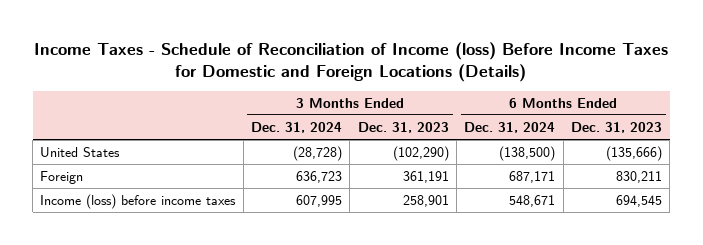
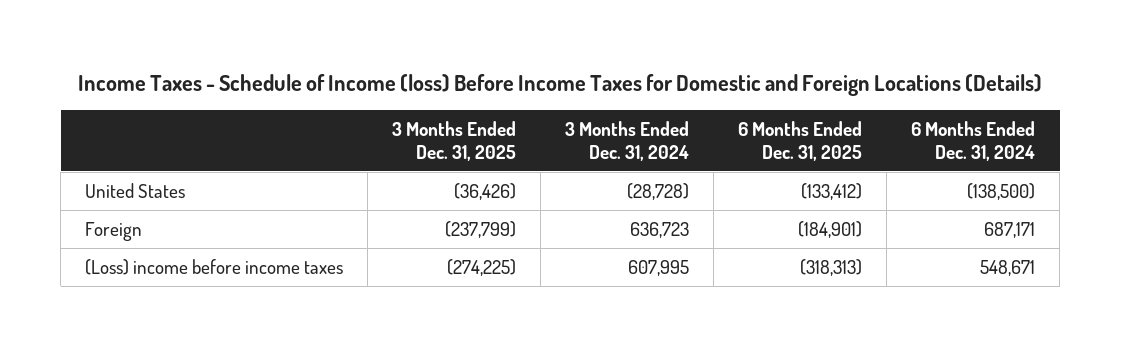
- Income Taxes - Schedule of Reconciliation of Income (loss) Before Income Taxes for Domestic and Foreign Locations (Details)
+ Income Taxes - Schedule of Income (loss) Before Income Taxes for Domestic and Foreign Locations (Details)
- | 3 Months Ended Dec. 31, 2024 | 3 Months Ended Dec. 31, 2023 | 6 Months Ended Dec. 31, 2024 | 6 Months Ended Dec. 31, 2023
+ | 3 Months Ended Dec. 31, 2025 | 3 Months Ended Dec. 31, 2024 | 6 Months Ended Dec. 31, 2025 | 6 Months Ended Dec. 31, 2024
- Income (loss) before income taxes | 607,995 | 258,901 | 548,671 | 694,545
+ (Loss) income before income taxes | (274,225) | 607,995 | (318,313) | 548,671

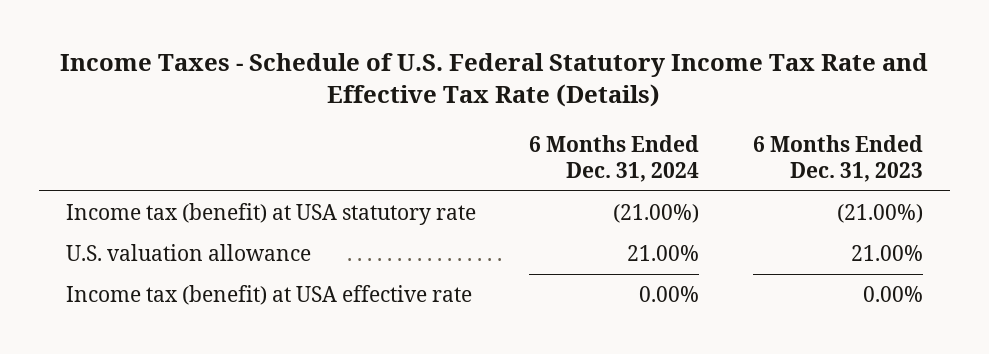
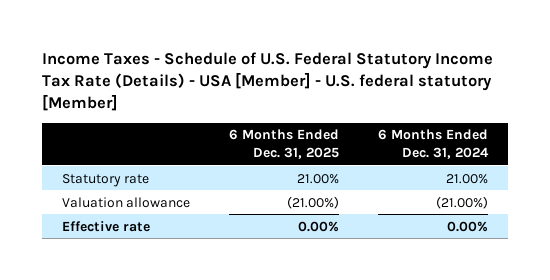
- Income Taxes - Schedule of U.S. Federal Statutory Income Tax Rate and Effective Tax Rate (Details)
+ Income Taxes - Schedule of U.S. Federal Statutory Income Tax Rate (Details) - USA [Member] - U.S. federal statutory [Member]
- | 6 Months Ended Dec. 31, 2024 | 6 Months Ended Dec. 31, 2023
+ | 6 Months Ended Dec. 31, 2025 | 6 Months Ended Dec. 31, 2024
- Income tax (benefit) at USA statutory rate | (21.00%) | (21.00%)
- U.S. valuation allowance | 21.00% | 21.00%
- Income tax (benefit) at USA effective rate | 0.00% | 0.00%
+ Statutory rate | 21.00% | 21.00%
+ Valuation allowance | (21.00%) | (21.00%)
+ Effective rate | 0.00% | 0.00%

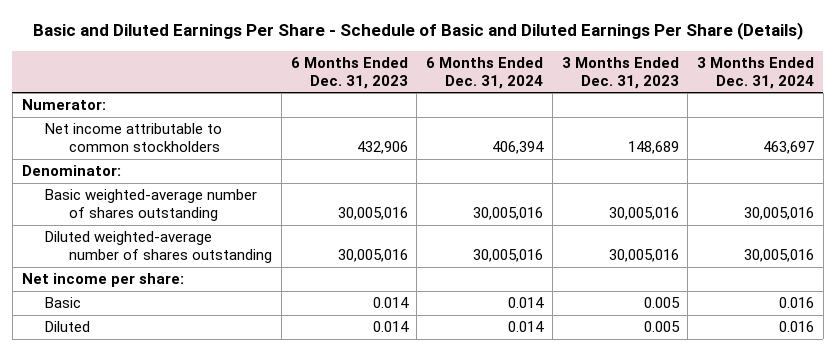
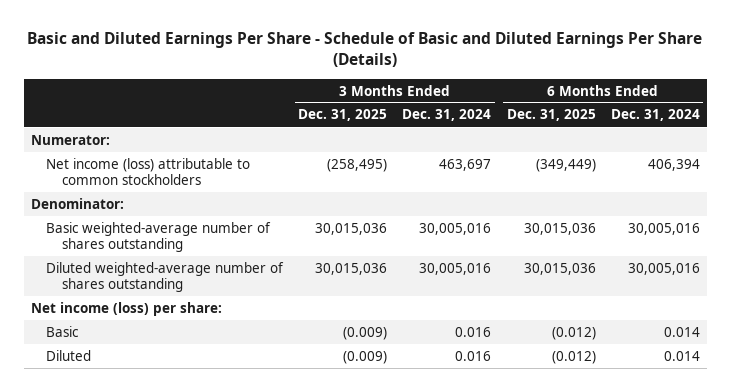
- | 6 Months Ended Dec. 31, 2023 | 6 Months Ended Dec. 31, 2024 | 3 Months Ended Dec. 31, 2023 | 3 Months Ended Dec. 31, 2024
+ | 3 Months Ended Dec. 31, 2025 | 3 Months Ended Dec. 31, 2024 | 6 Months Ended Dec. 31, 2025 | 6 Months Ended Dec. 31, 2024
- Net income attributable to common stockholders | 432,906 | 406,394 | 148,689 | 463,697
+ Net income (loss) attributable to common stockholders | (258,495) | 463,697 | (349,449) | 406,394
- Net income per share:
+ Net income (loss) per share:

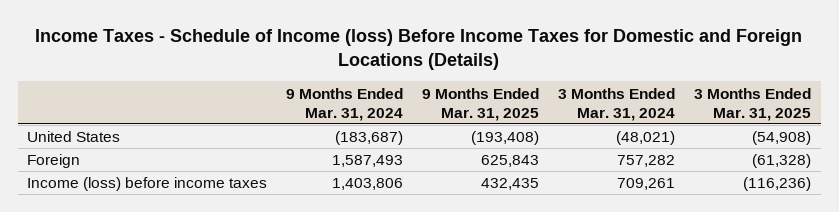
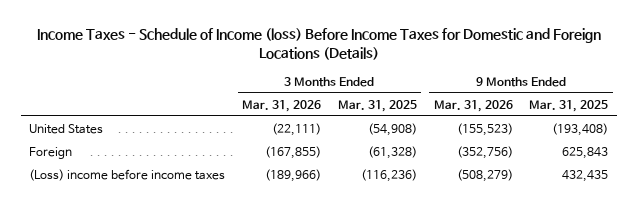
- | 9 Months Ended Mar. 31, 2024 | 9 Months Ended Mar. 31, 2025 | 3 Months Ended Mar. 31, 2024 | 3 Months Ended Mar. 31, 2025
+ | 3 Months Ended Mar. 31, 2026 | 3 Months Ended Mar. 31, 2025 | 9 Months Ended Mar. 31, 2026 | 9 Months Ended Mar. 31, 2025
- Income (loss) before income taxes | 1,403,806 | 432,435 | 709,261 | (116,236)
+ (Loss) income before income taxes | (189,966) | (116,236) | (508,279) | 432,435

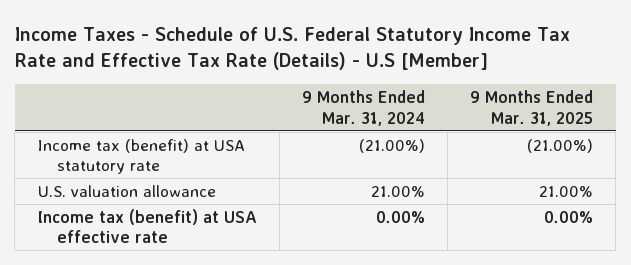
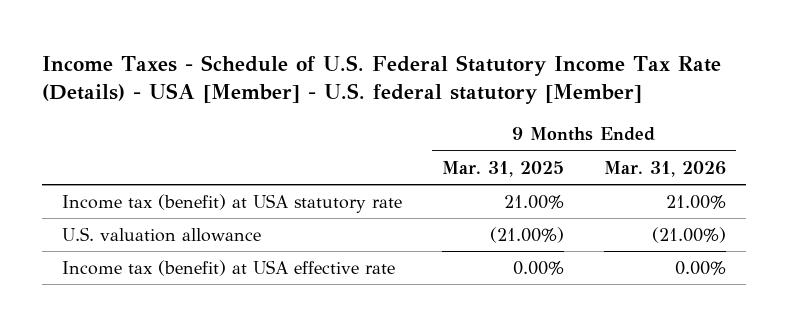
- Income Taxes - Schedule of U.S. Federal Statutory Income Tax Rate and Effective Tax Rate (Details) - U.S [Member]
+ Income Taxes - Schedule of U.S. Federal Statutory Income Tax Rate (Details) - USA [Member] - U.S. federal statutory [Member]
- | 9 Months Ended Mar. 31, 2024 | 9 Months Ended Mar. 31, 2025
+ | 9 Months Ended Mar. 31, 2025 | 9 Months Ended Mar. 31, 2026
- Income tax (benefit) at USA statutory rate | (21.00%) | (21.00%)
- U.S. valuation allowance | 21.00% | 21.00%
+ Income tax (benefit) at USA statutory rate | 21.00% | 21.00%
+ U.S. valuation allowance | (21.00%) | (21.00%)

